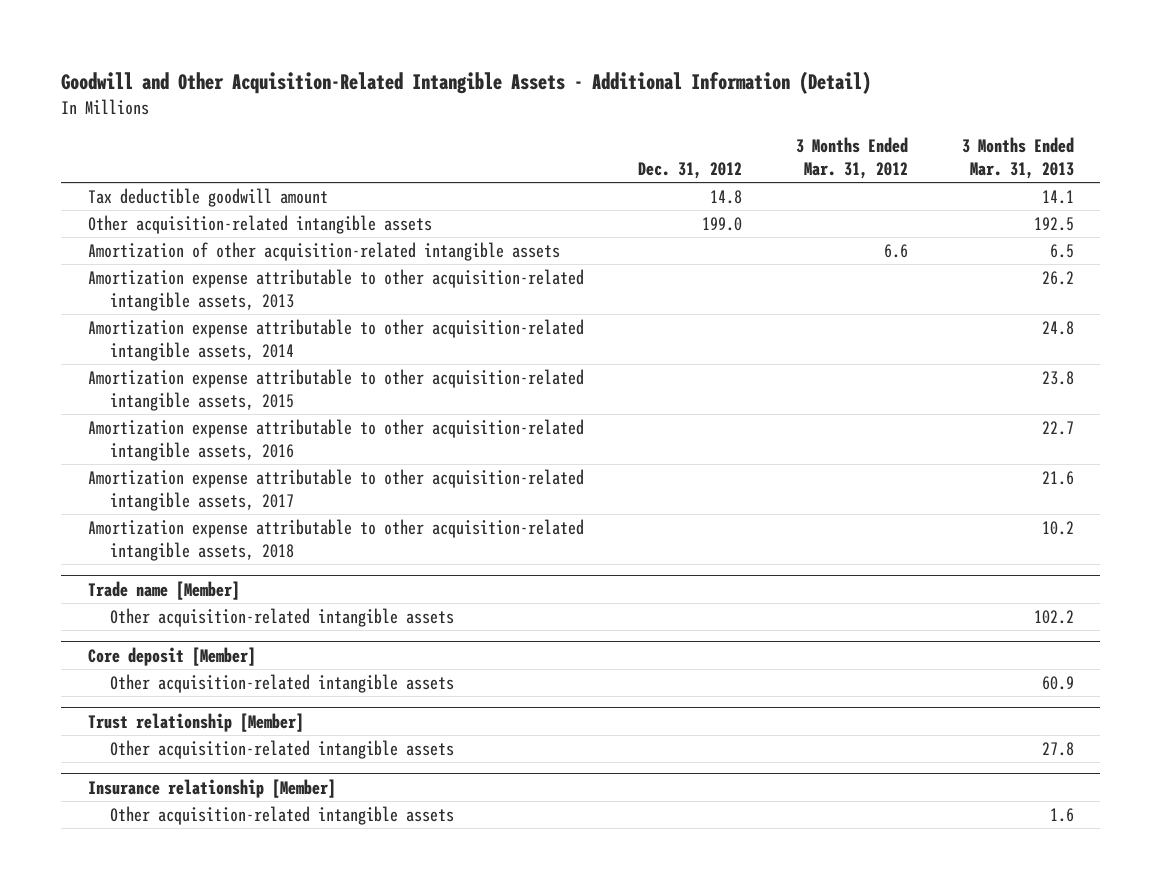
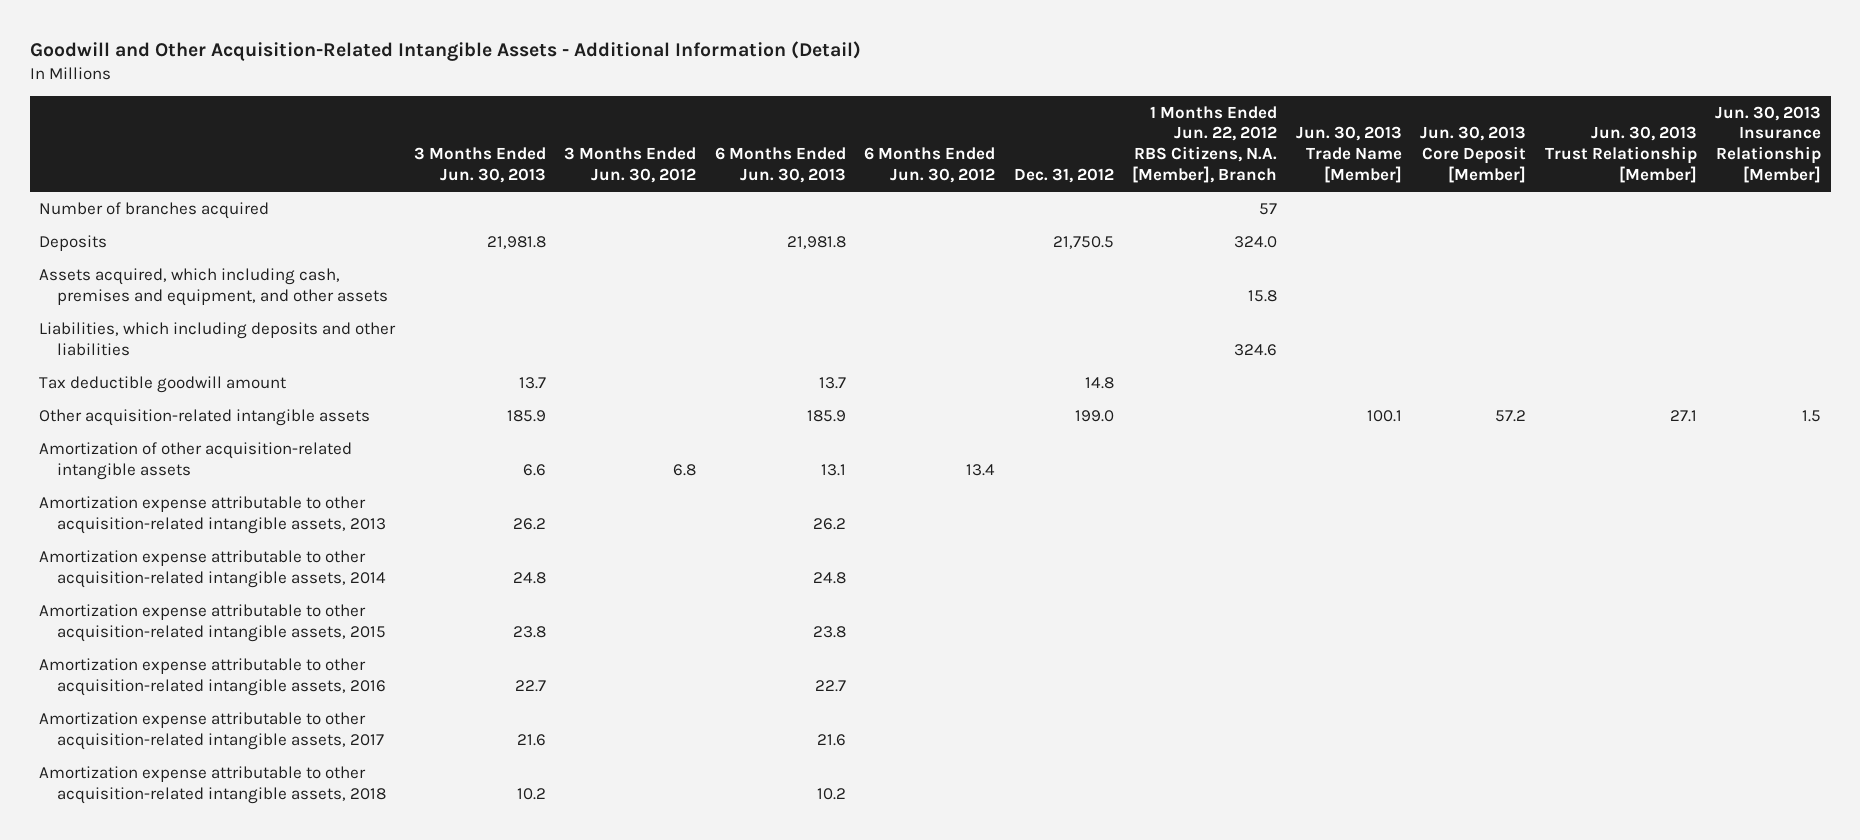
- | Dec. 31, 2012 | 3 Months Ended Mar. 31, 2012 | 3 Months Ended Mar. 31, 2013
+ | 3 Months Ended Jun. 30, 2013 | 3 Months Ended Jun. 30, 2012 | 6 Months Ended Jun. 30, 2013 | 6 Months Ended Jun. 30, 2012 | Dec. 31, 2012 | 1 Months Ended Jun. 22, 2012 RBS Citizens, N.A. [Member], Branch | Jun. 30, 2013 Trade Name [Member] | Jun. 30, 2013 Core Deposit [Member] | Jun. 30, 2013 Trust Relationship [Member] | Jun. 30, 2013 Insurance Relationship [Member]
+ Number of branches acquired | | | | | | 57 | | | |
+ Deposits | 21,981.8 | | 21,981.8 | | 21,750.5 | 324.0 | | | |
+ Assets acquired, which including cash, premises and equipment, and other assets | | | | | | 15.8 | | | |
+ Liabilities, which including deposits and other liabilities | | | | | | 324.6 | | | |
- Trade name [Member]
- Other acquisition-related intangible assets | | | 102.2
- Core deposit [Member]
- Other acquisition-related intangible assets | | | 60.9
- Trust relationship [Member]
- Other acquisition-related intangible assets | | | 27.8
- Insurance relationship [Member]
- Other acquisition-related intangible assets | | | 1.6

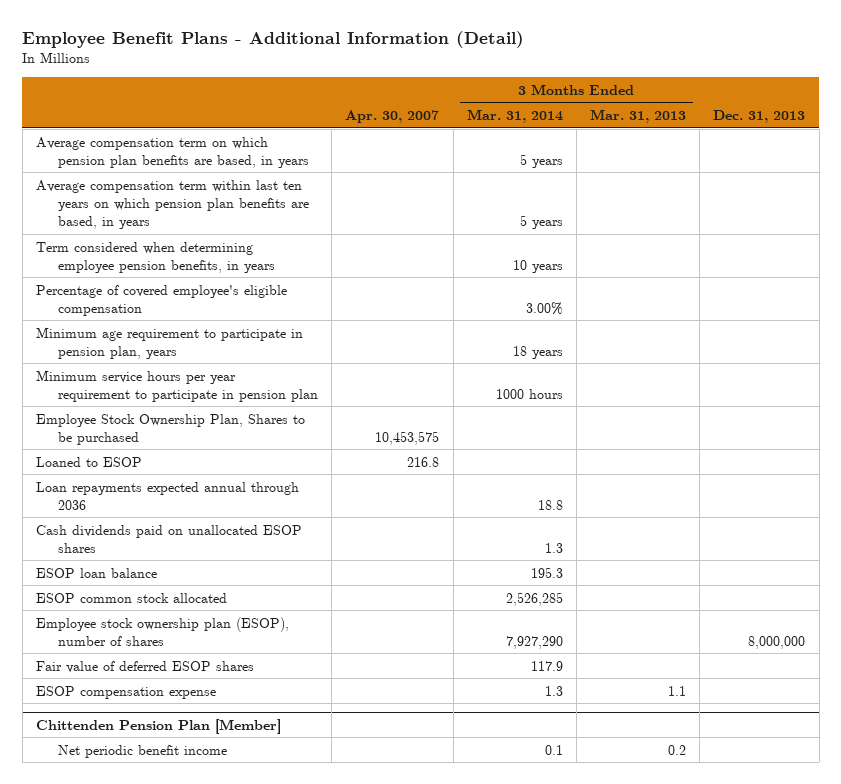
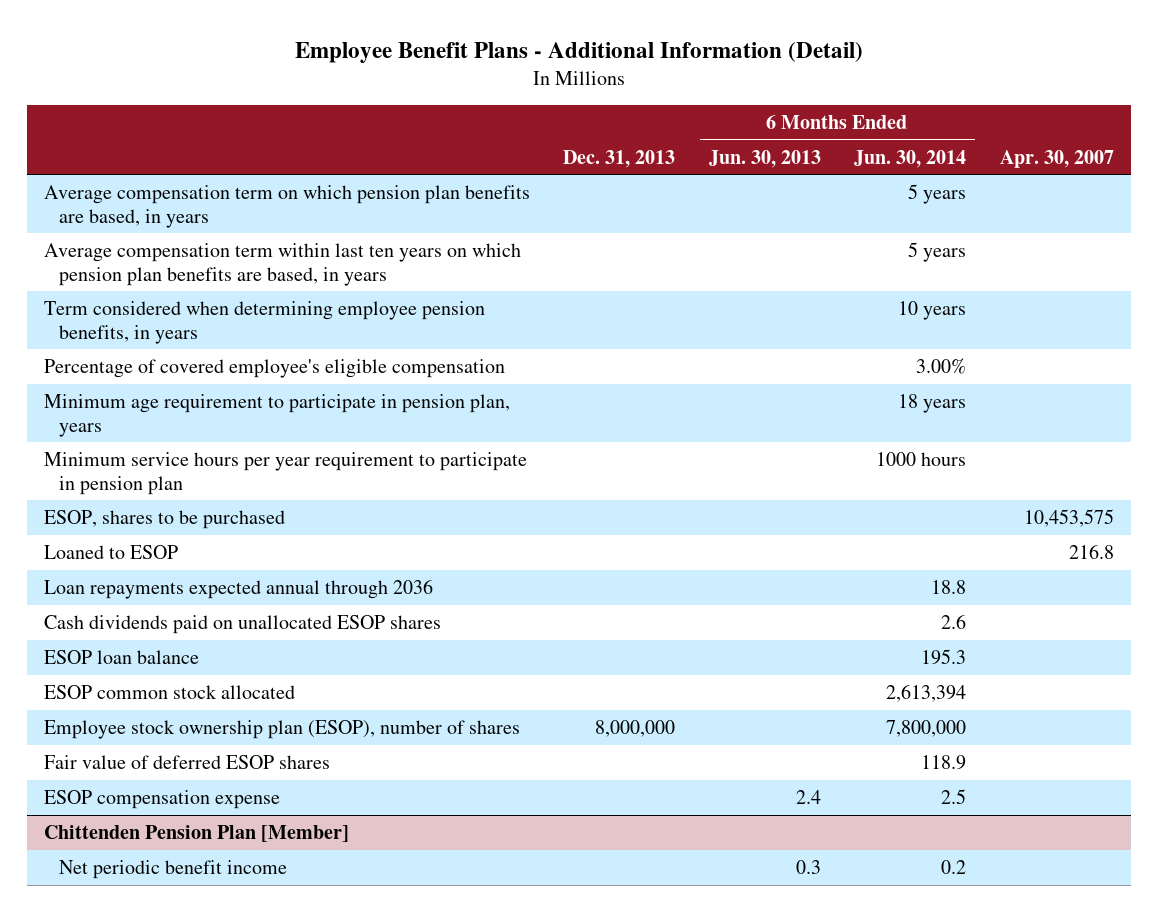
- | Apr. 30, 2007 | 3 Months Ended Mar. 31, 2014 | 3 Months Ended Mar. 31, 2013 | Dec. 31, 2013
+ | Dec. 31, 2013 | 6 Months Ended Jun. 30, 2013 | 6 Months Ended Jun. 30, 2014 | Apr. 30, 2007
- Employee Stock Ownership Plan, Shares to be purchased | 10,453,575 | | |
+ ESOP, shares to be purchased | | | | 10,453,575

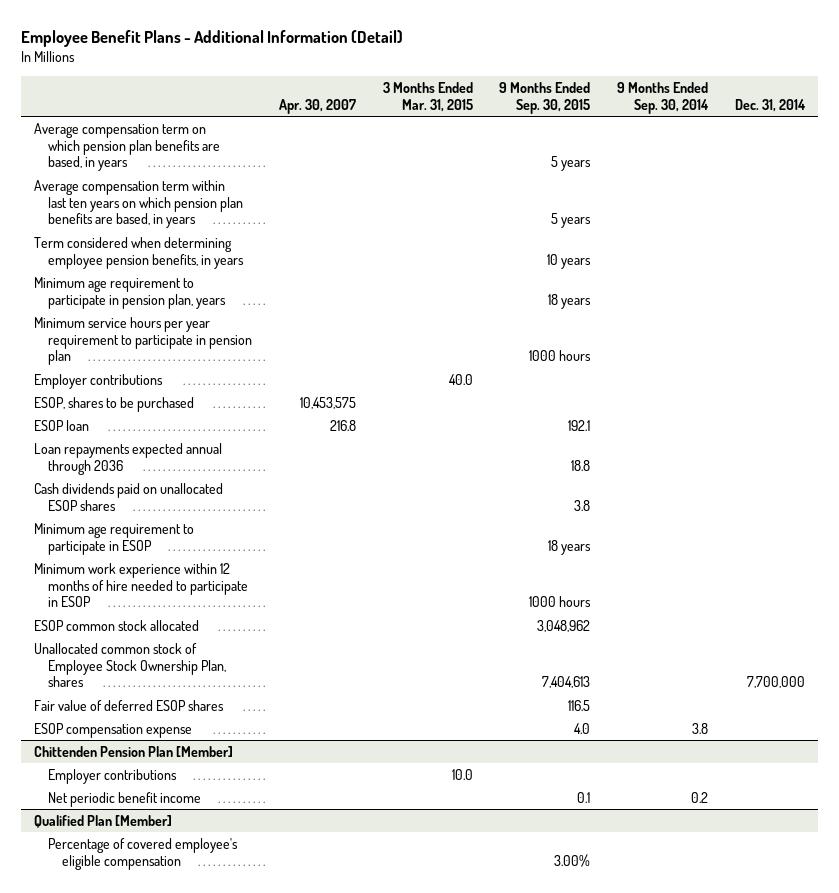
- | Dec. 31, 2013 | 6 Months Ended Jun. 30, 2013 | 6 Months Ended Jun. 30, 2014 | Apr. 30, 2007
+ | Apr. 30, 2007 | 3 Months Ended Mar. 31, 2015 | 9 Months Ended Sep. 30, 2015 | 9 Months Ended Sep. 30, 2014 | Dec. 31, 2014
- Percentage of covered employee's eligible compensation | | | 3.00% |
+ Employer contributions | | 40.0 | | |
- Loaned to ESOP | | | | 216.8
+ ESOP loan | 216.8 | | 192.1 | |
- ESOP loan balance | | | 195.3 |
+ Minimum age requirement to participate in ESOP | | | 18 years | |
+ Minimum work experience within 12 months of hire needed to participate in ESOP | | | 1000 hours | |
- Employee stock ownership plan (ESOP), number of shares | 8,000,000 | | 7,800,000 |
+ Unallocated common stock of Employee Stock Ownership Plan, shares | | | 7,404,613 | | 7,700,000
@ Chittenden Pension Plan [Member]
+ Employer contributions | | 10.0 | | |
+ Qualified Plan [Member]
+ Percentage of covered employee's eligible compensation | | | 3.00% | |

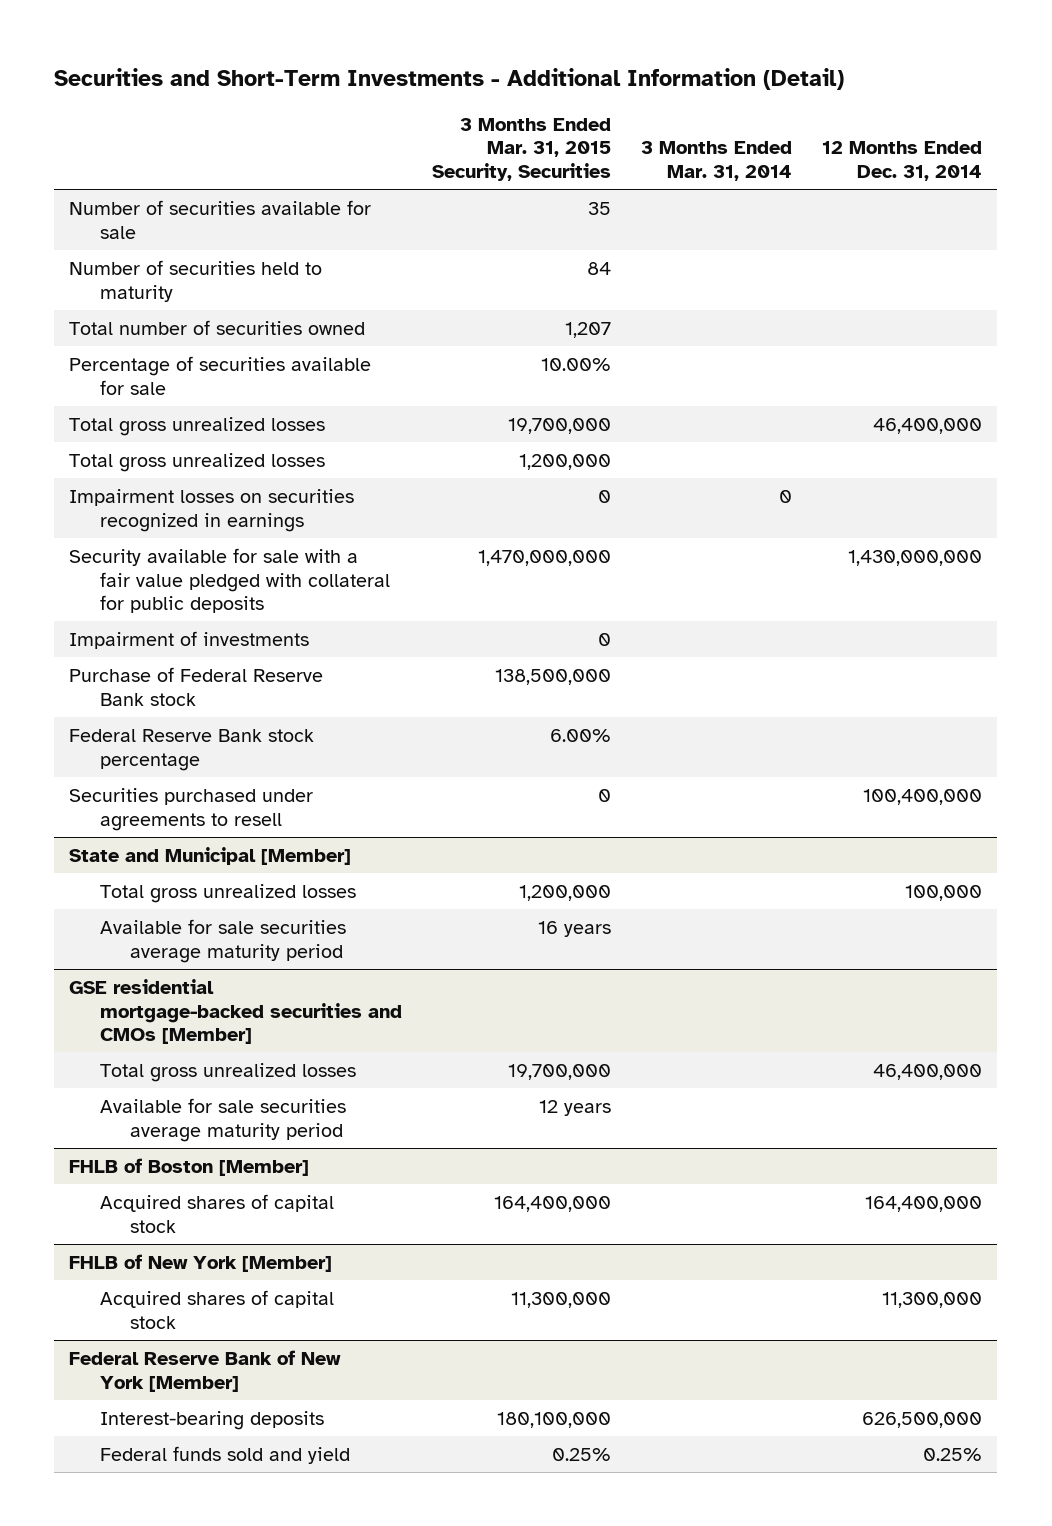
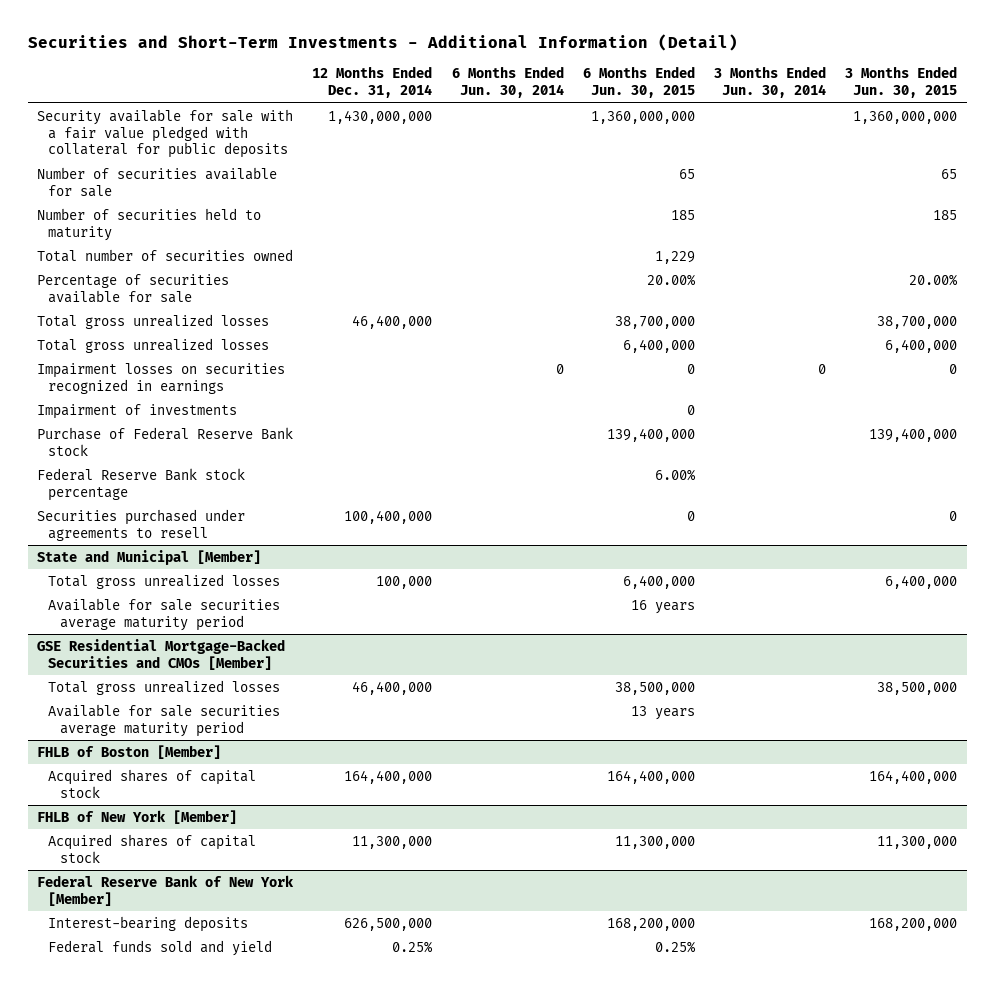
- | 3 Months Ended Mar. 31, 2015 Security, Securities | 3 Months Ended Mar. 31, 2014 | 12 Months Ended Dec. 31, 2014
+ | 12 Months Ended Dec. 31, 2014 | 6 Months Ended Jun. 30, 2014 | 6 Months Ended Jun. 30, 2015 | 3 Months Ended Jun. 30, 2014 | 3 Months Ended Jun. 30, 2015
moved up: Security available for sale with a fair value pledged with collateral for public deposits | 1,430,000,000 | | 1,360,000,000 | | 1,360,000,000
- GSE residential mortgage-backed securities and CMOs [Member]
+ GSE Residential Mortgage-Backed Securities and CMOs [Member]

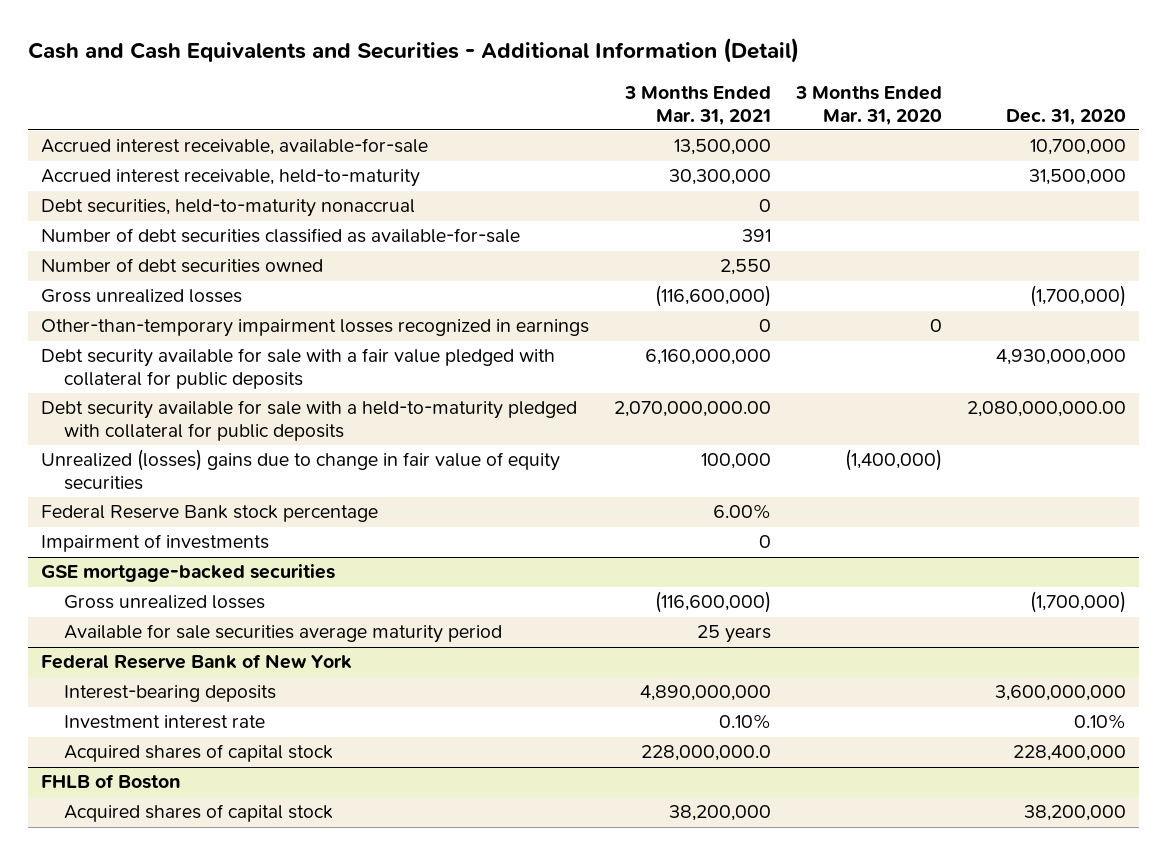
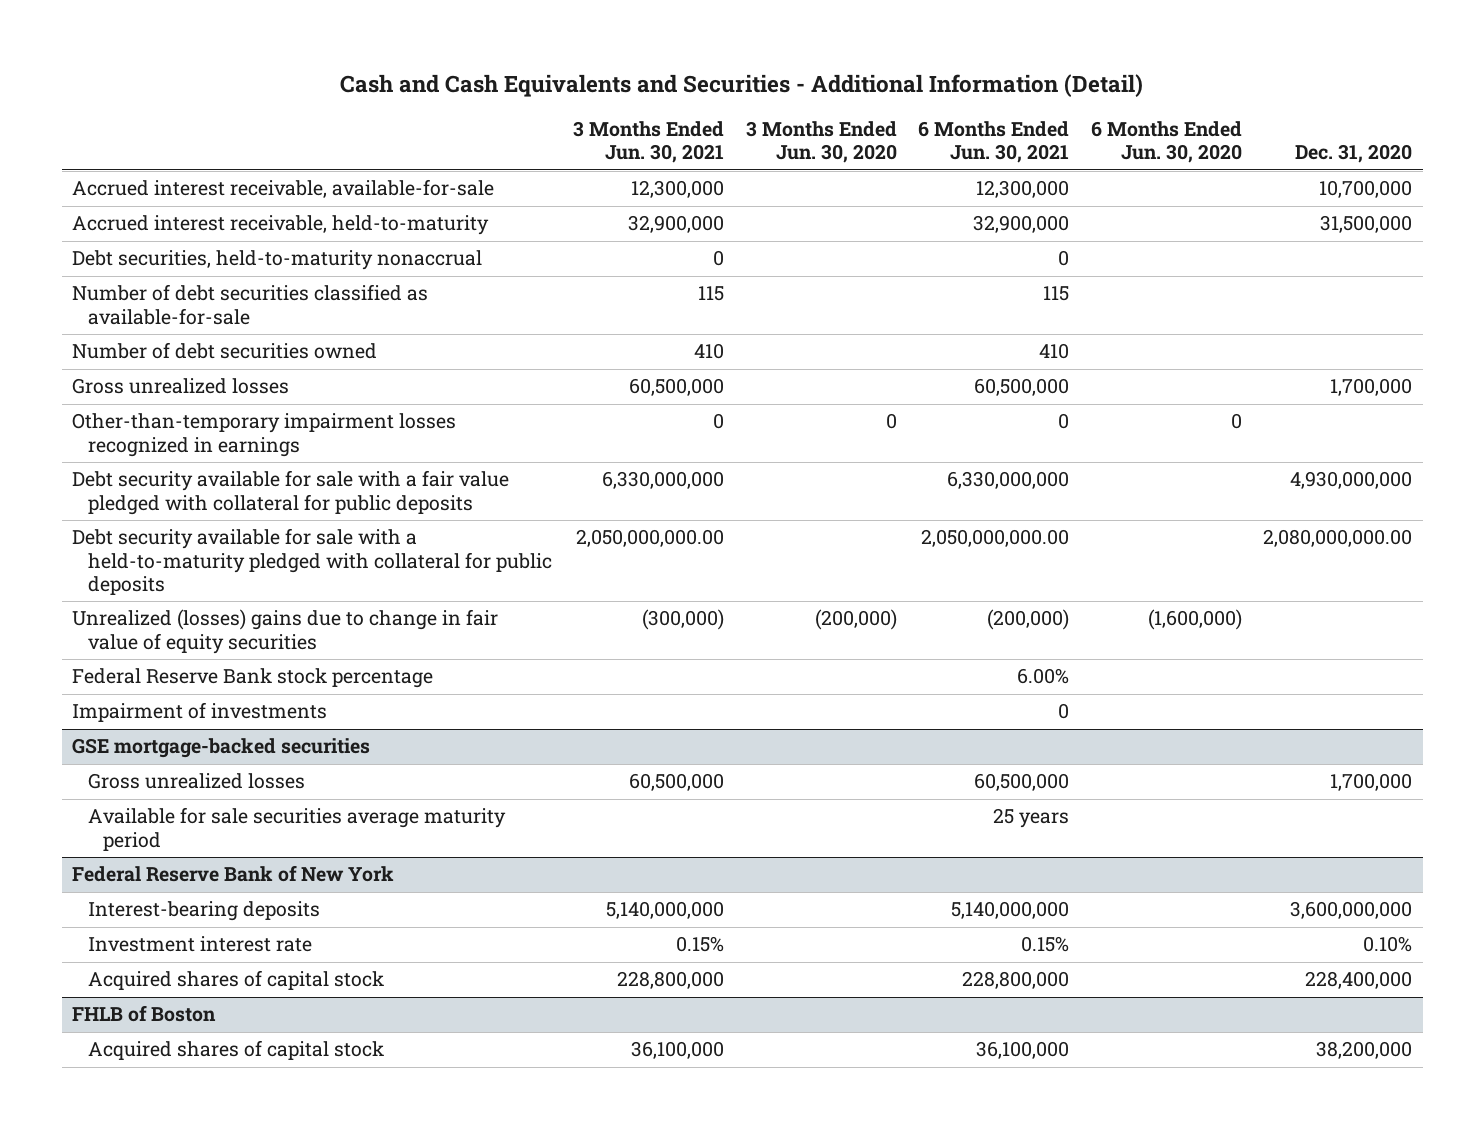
- | 3 Months Ended Mar. 31, 2021 | 3 Months Ended Mar. 31, 2020 | Dec. 31, 2020
+ | 3 Months Ended Jun. 30, 2021 | 3 Months Ended Jun. 30, 2020 | 6 Months Ended Jun. 30, 2021 | 6 Months Ended Jun. 30, 2020 | Dec. 31, 2020
- Gross unrealized losses | (116,600,000) | | (1,700,000)
+ Gross unrealized losses | 60,500,000 | | 60,500,000 | | 1,700,000
@ GSE mortgage-backed securities
- Gross unrealized losses | (116,600,000) | | (1,700,000)
+ Gross unrealized losses | 60,500,000 | | 60,500,000 | | 1,700,000

